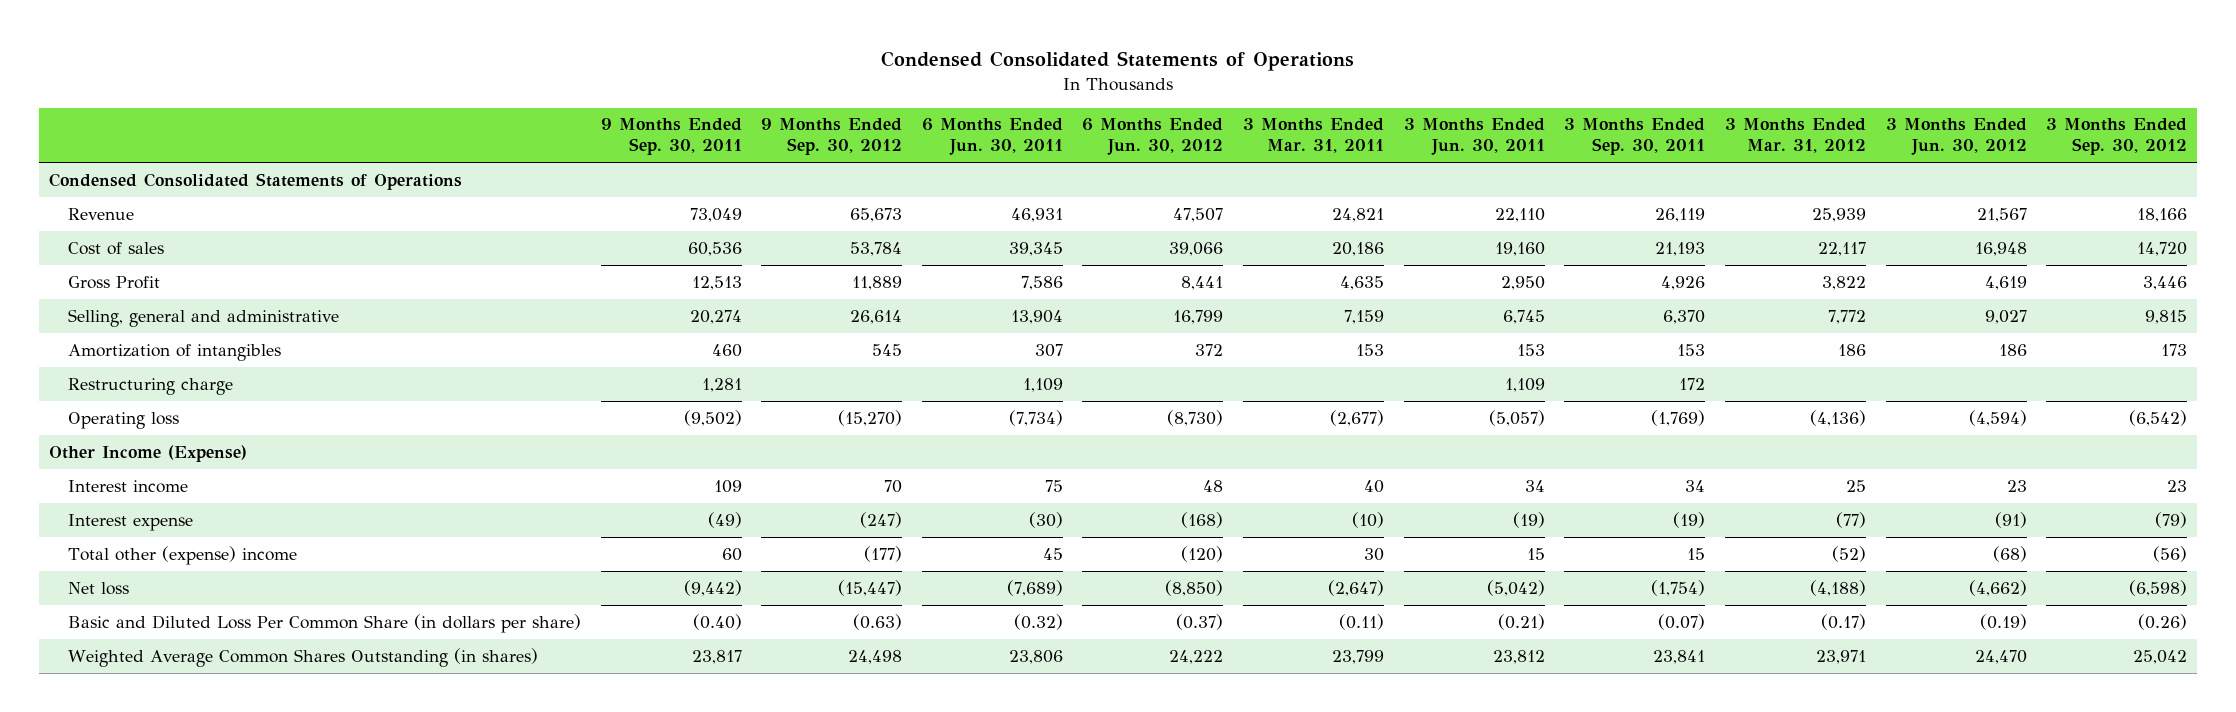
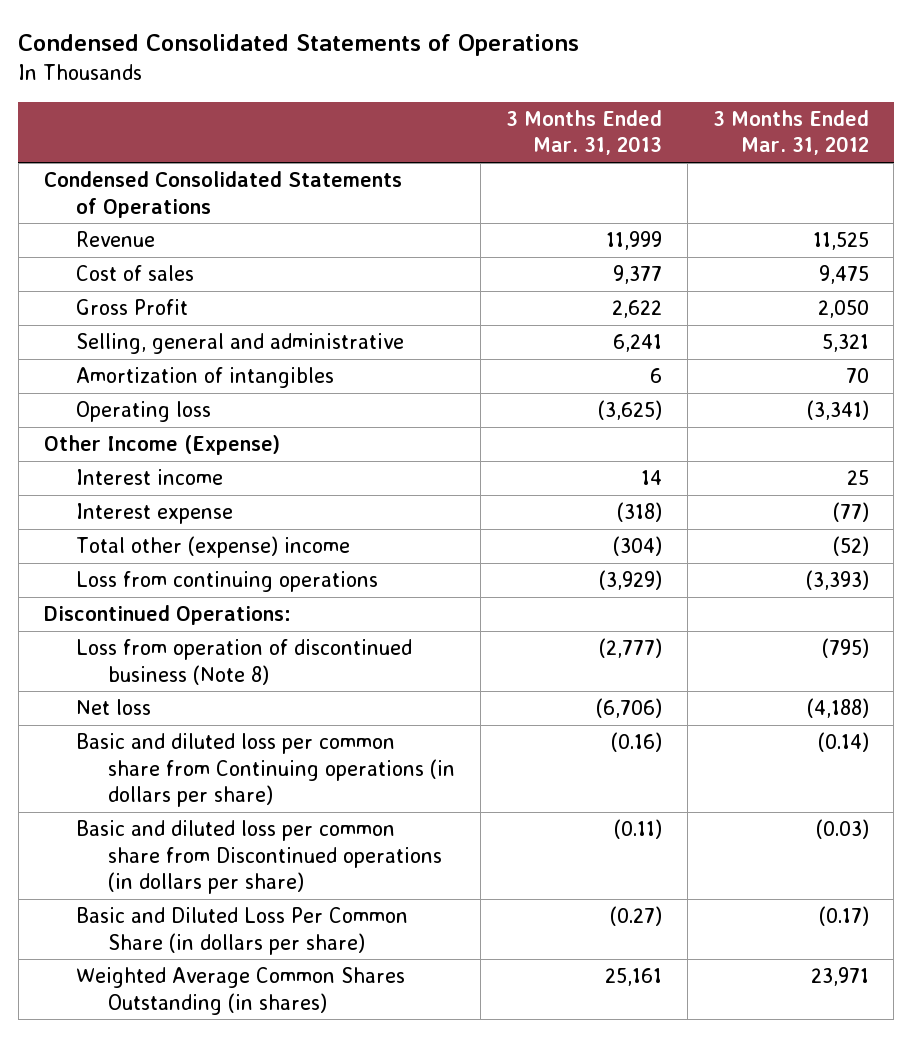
- | 9 Months Ended Sep. 30, 2011 | 9 Months Ended Sep. 30, 2012 | 6 Months Ended Jun. 30, 2011 | 6 Months Ended Jun. 30, 2012 | 3 Months Ended Mar. 31, 2011 | 3 Months Ended Jun. 30, 2011 | 3 Months Ended Sep. 30, 2011 | 3 Months Ended Mar. 31, 2012 | 3 Months Ended Jun. 30, 2012 | 3 Months Ended Sep. 30, 2012
+ | 3 Months Ended Mar. 31, 2013 | 3 Months Ended Mar. 31, 2012
- Revenue | 73,049 | 65,673 | 46,931 | 47,507 | 24,821 | 22,110 | 26,119 | 25,939 | 21,567 | 18,166
- Cost of sales | 60,536 | 53,784 | 39,345 | 39,066 | 20,186 | 19,160 | 21,193 | 22,117 | 16,948 | 14,720
- Gross Profit | 12,513 | 11,889 | 7,586 | 8,441 | 4,635 | 2,950 | 4,926 | 3,822 | 4,619 | 3,446
- Selling, general and administrative | 20,274 | 26,614 | 13,904 | 16,799 | 7,159 | 6,745 | 6,370 | 7,772 | 9,027 | 9,815
- Amortization of intangibles | 460 | 545 | 307 | 372 | 153 | 153 | 153 | 186 | 186 | 173
- Restructuring charge | 1,281 | | 1,109 | | | 1,109 | 172 | | |
- Operating loss | (9,502) | (15,270) | (7,734) | (8,730) | (2,677) | (5,057) | (1,769) | (4,136) | (4,594) | (6,542)
+ Revenue | 11,999 | 11,525
+ Cost of sales | 9,377 | 9,475
+ Gross Profit | 2,622 | 2,050
+ Selling, general and administrative | 6,241 | 5,321
+ Amortization of intangibles | 6 | 70
+ Operating loss | (3,625) | (3,341)
+ Loss from continuing operations | (3,929) | (3,393)
+ Discontinued Operations:
+ Loss from operation of discontinued business (Note 8) | (2,777) | (795)
+ Basic and diluted loss per common share from Continuing operations (in dollars per share) | (0.16) | (0.14)
+ Basic and diluted loss per common share from Discontinued operations (in dollars per share) | (0.11) | (0.03)

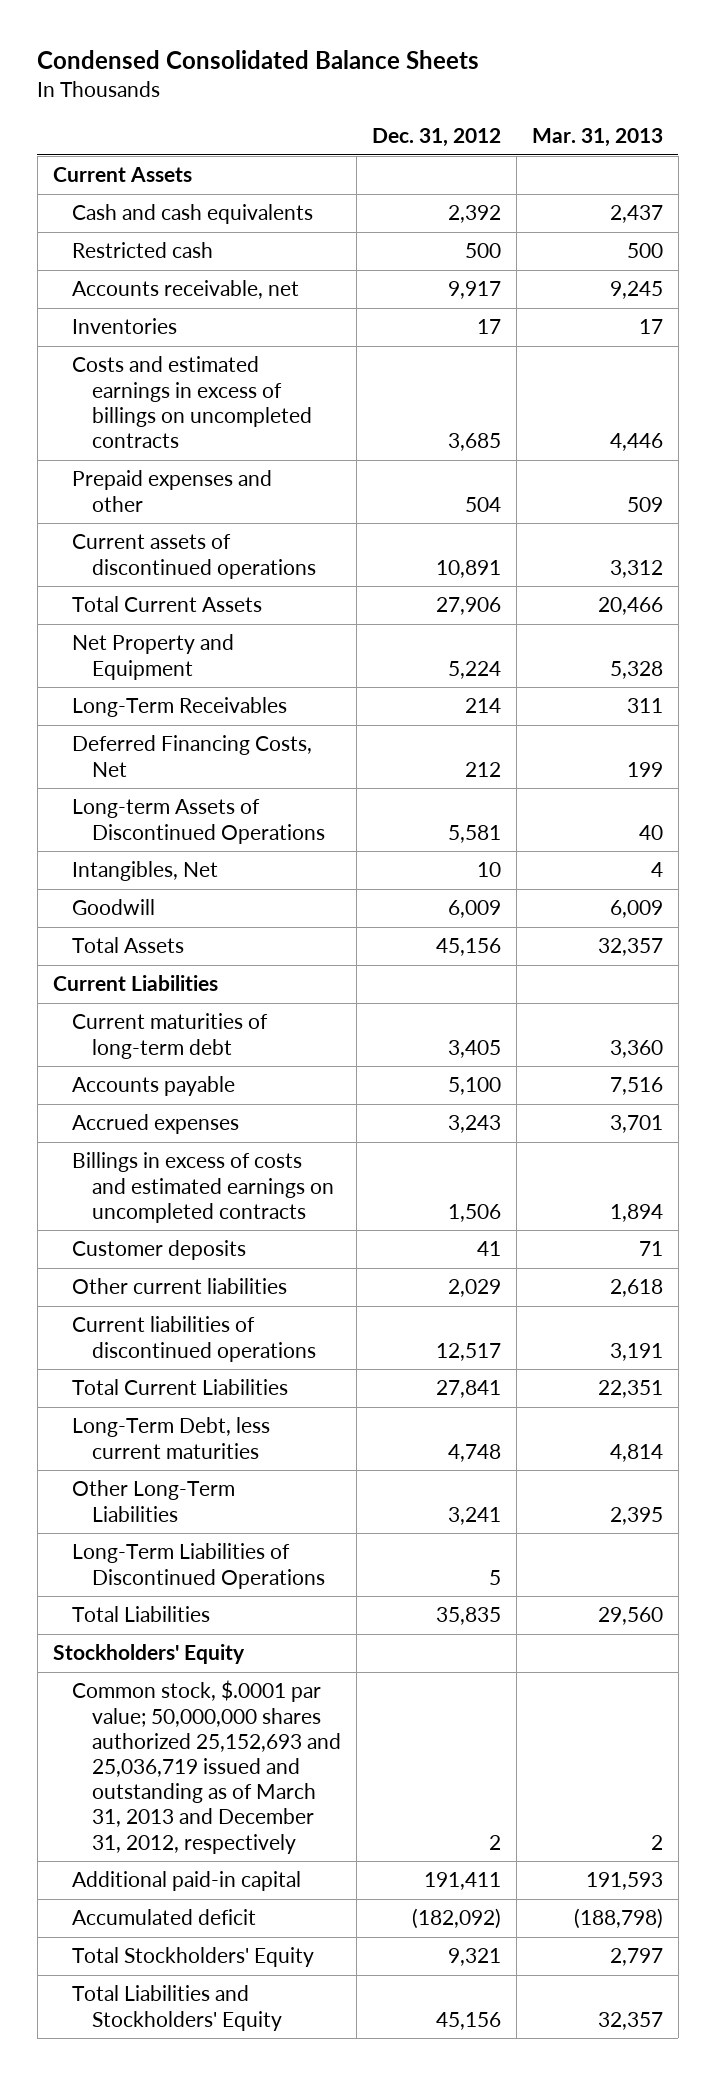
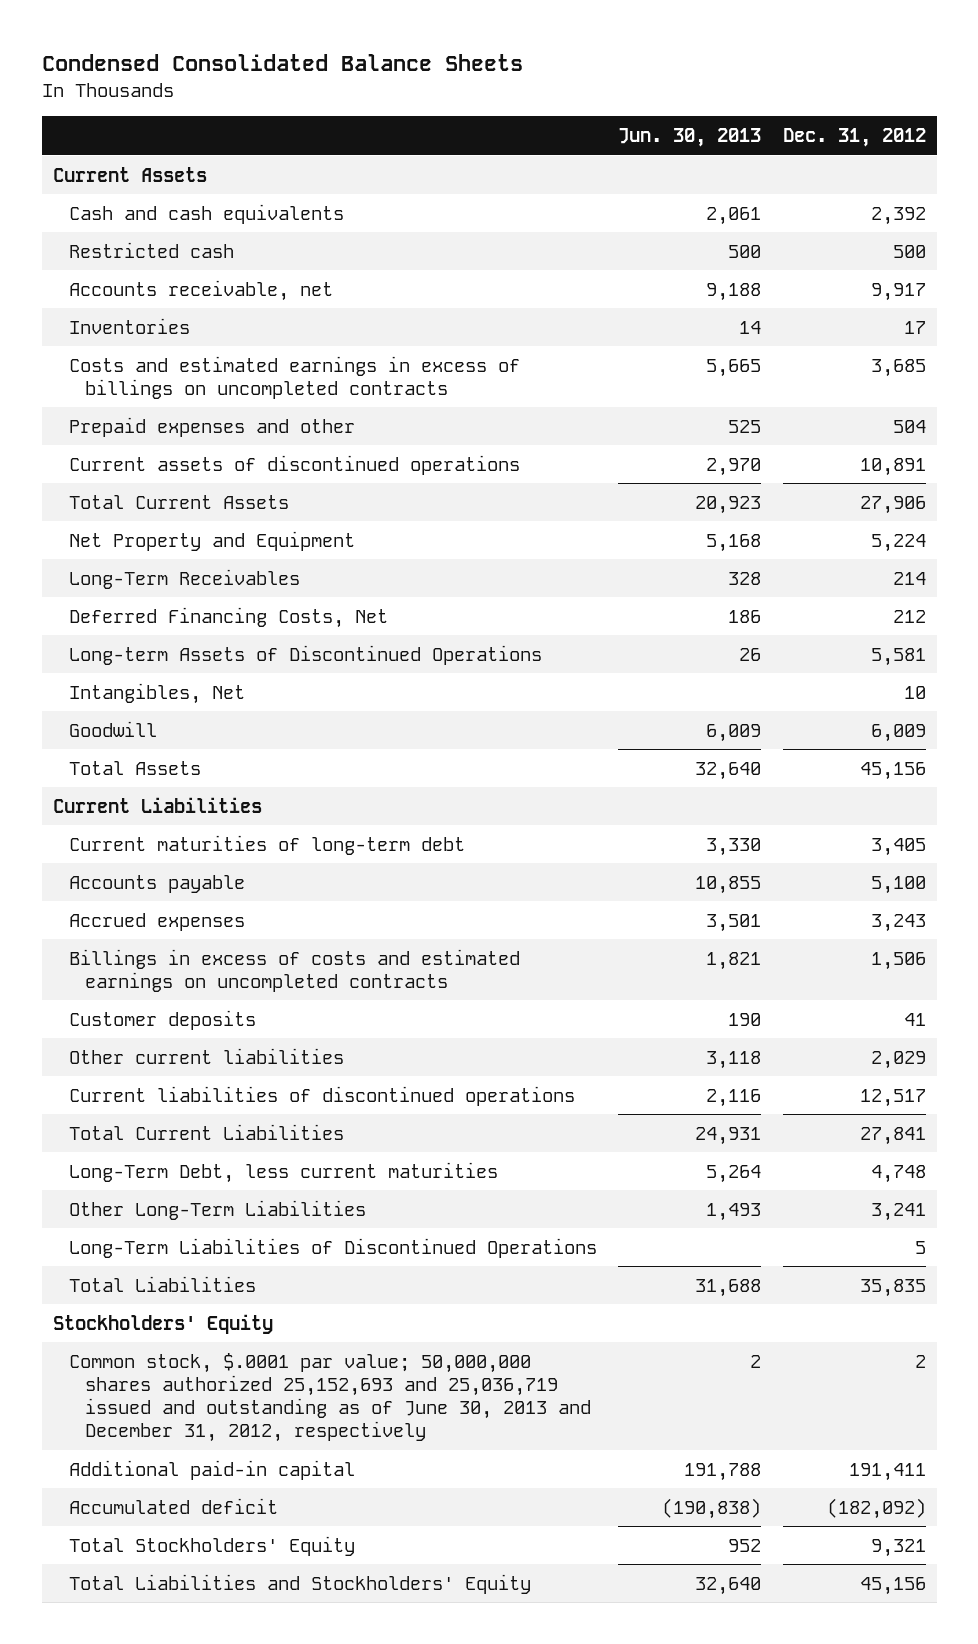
- | Dec. 31, 2012 | Mar. 31, 2013
+ | Jun. 30, 2013 | Dec. 31, 2012
- Common stock, $.0001 par value; 50,000,000 shares authorized 25,152,693 and 25,036,719 issued and outstanding as of March 31, 2013 and December 31, 2012, respectively | 2 | 2
+ Common stock, $.0001 par value; 50,000,000 shares authorized 25,152,693 and 25,036,719 issued and outstanding as of June 30, 2013 and December 31, 2012, respectively | 2 | 2

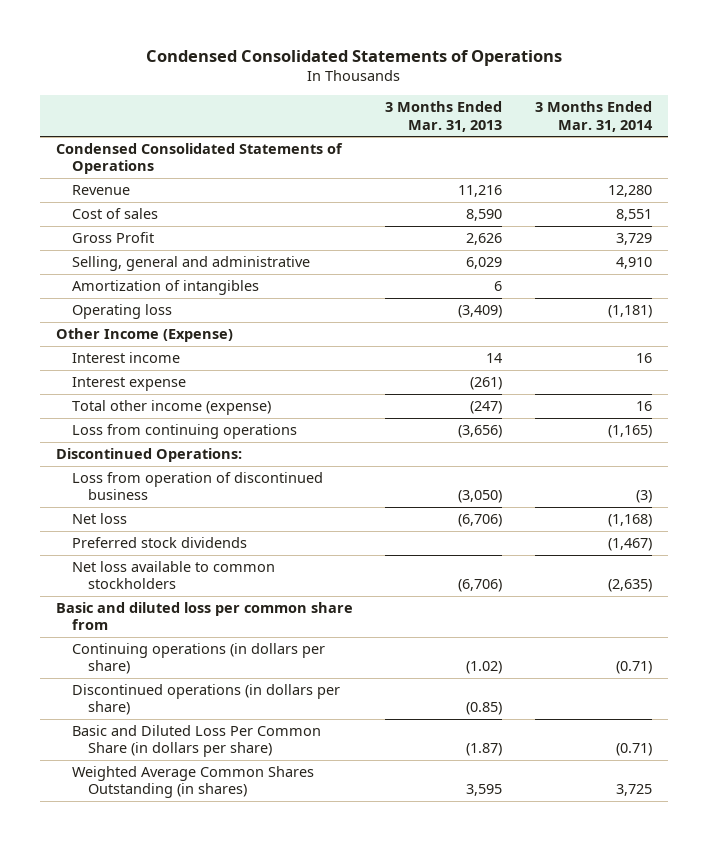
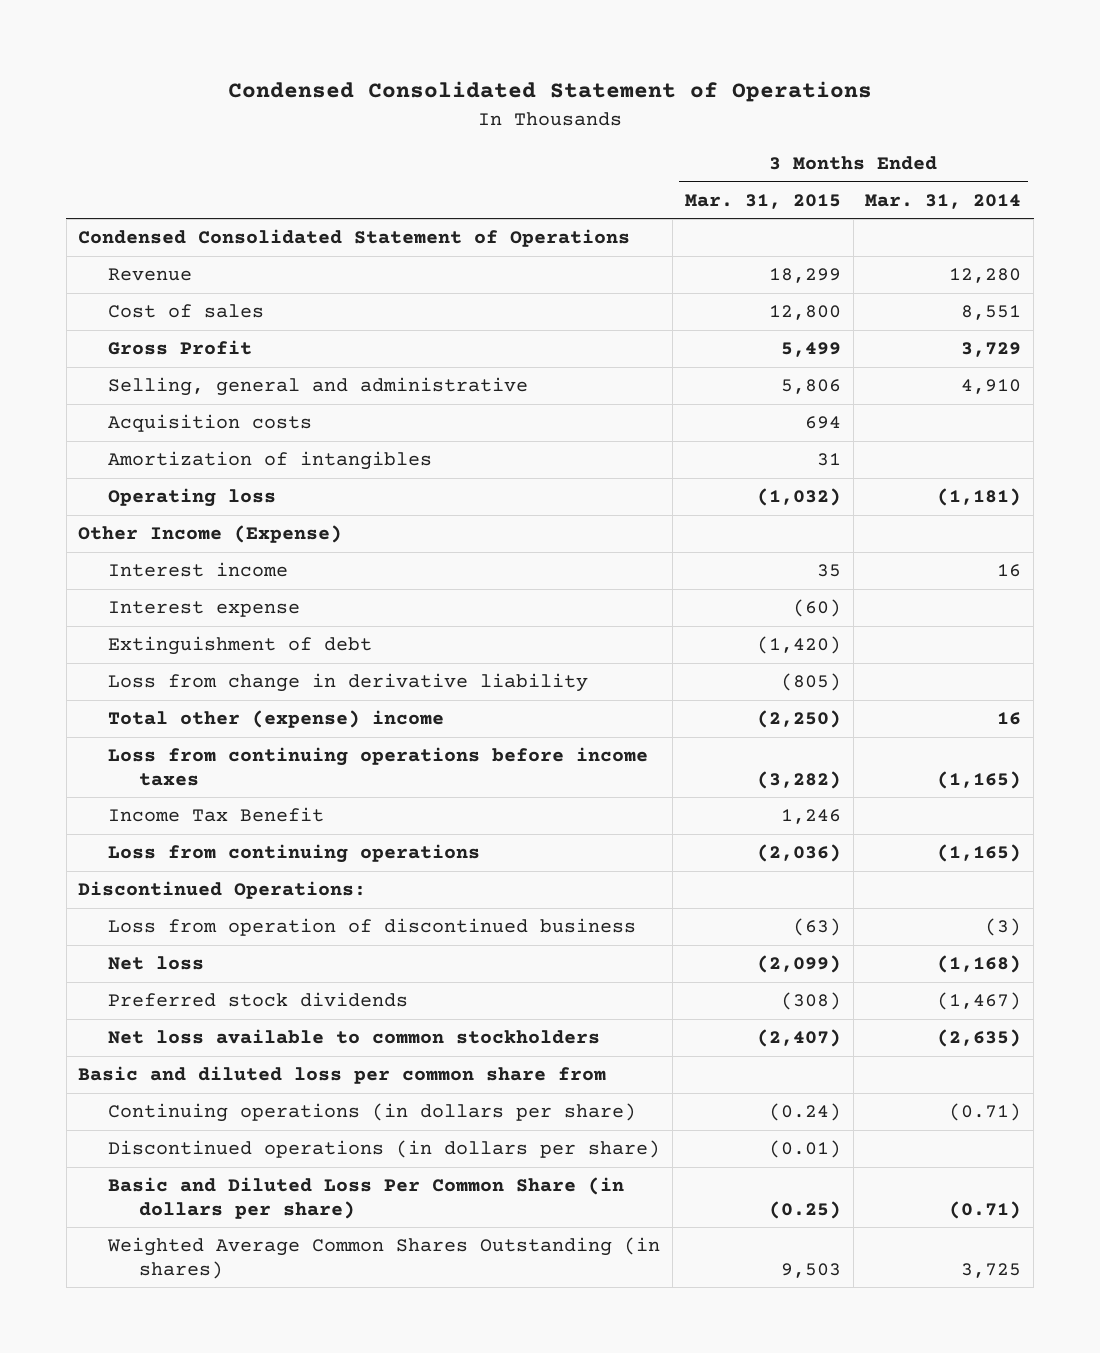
- Condensed Consolidated Statements of Operations
+ Condensed Consolidated Statement of Operations
- | 3 Months Ended Mar. 31, 2013 | 3 Months Ended Mar. 31, 2014
+ | 3 Months Ended Mar. 31, 2015 | 3 Months Ended Mar. 31, 2014
- Condensed Consolidated Statements of Operations
+ Condensed Consolidated Statement of Operations
+ Acquisition costs | 694 |
- Total other income (expense) | (247) | 16
+ Extinguishment of debt | (1,420) |
+ Loss from change in derivative liability | (805) |
+ Total other (expense) income | (2,250) | 16
+ Loss from continuing operations before income taxes | (3,282) | (1,165)
+ Income Tax Benefit | 1,246 |

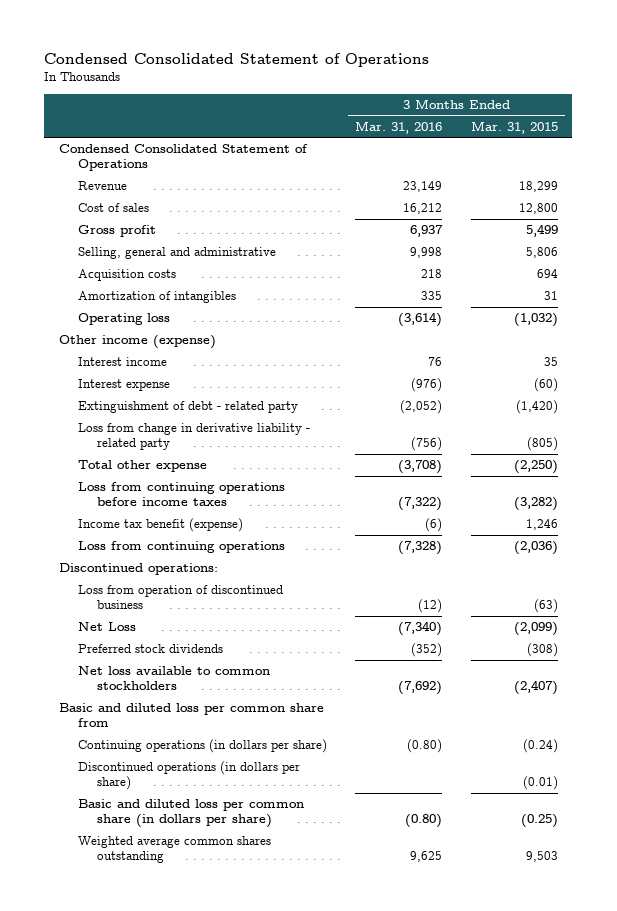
- | 3 Months Ended Mar. 31, 2015 | 3 Months Ended Mar. 31, 2014
+ | 3 Months Ended Mar. 31, 2016 | 3 Months Ended Mar. 31, 2015
- Gross Profit | 5,499 | 3,729
+ Gross profit | 6,937 | 5,499
- Other Income (Expense)
+ Other income (expense)
- Extinguishment of debt | (1,420) |
- Loss from change in derivative liability | (805) |
- Total other (expense) income | (2,250) | 16
+ Extinguishment of debt - related party | (2,052) | (1,420)
+ Loss from change in derivative liability - related party | (756) | (805)
+ Total other expense | (3,708) | (2,250)
- Income Tax Benefit | 1,246 |
+ Income tax benefit (expense) | (6) | 1,246
- Discontinued Operations:
+ Discontinued operations:
- Net loss | (2,099) | (1,168)
+ Net Loss | (7,340) | (2,099)
- Basic and Diluted Loss Per Common Share (in dollars per share) | (0.25) | (0.71)
- Weighted Average Common Shares Outstanding (in shares) | 9,503 | 3,725
+ Basic and diluted loss per common share (in dollars per share) | (0.80) | (0.25)
+ Weighted average common shares outstanding | 9,625 | 9,503

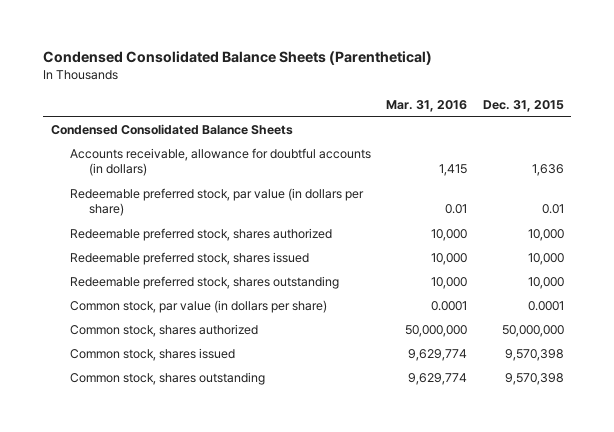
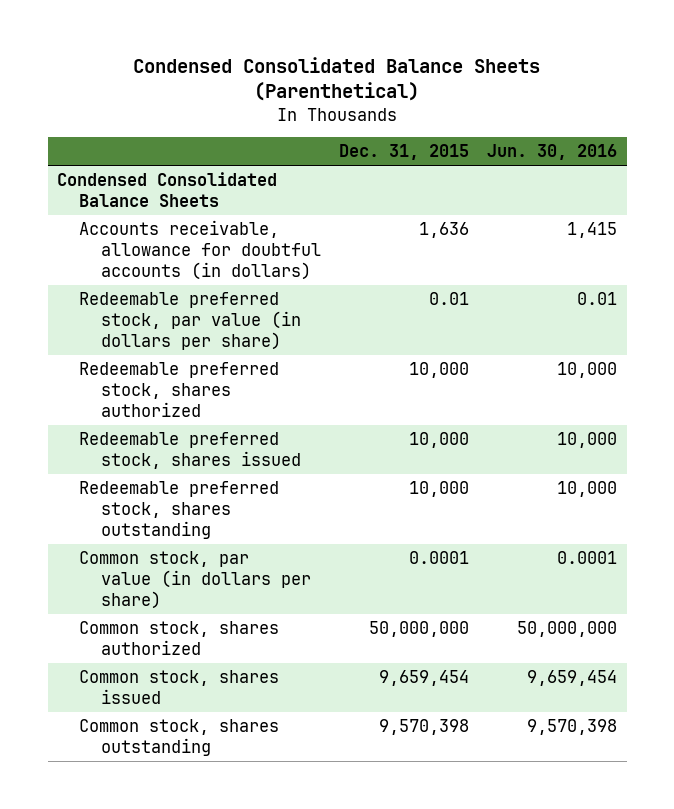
- | Mar. 31, 2016 | Dec. 31, 2015
+ | Dec. 31, 2015 | Jun. 30, 2016
- Common stock, shares issued | 9,629,774 | 9,570,398
+ Common stock, shares issued | 9,659,454 | 9,659,454

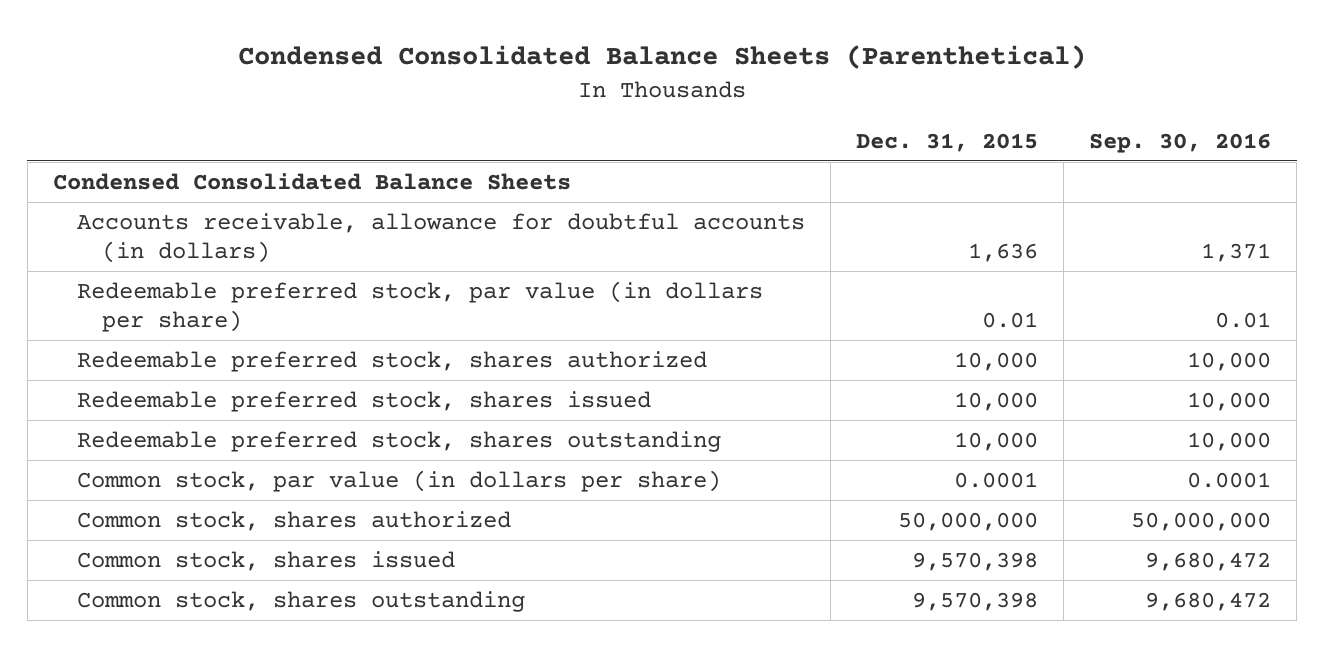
- | Dec. 31, 2015 | Jun. 30, 2016
+ | Dec. 31, 2015 | Sep. 30, 2016
- Common stock, shares issued | 9,659,454 | 9,659,454
+ Common stock, shares issued | 9,570,398 | 9,680,472

